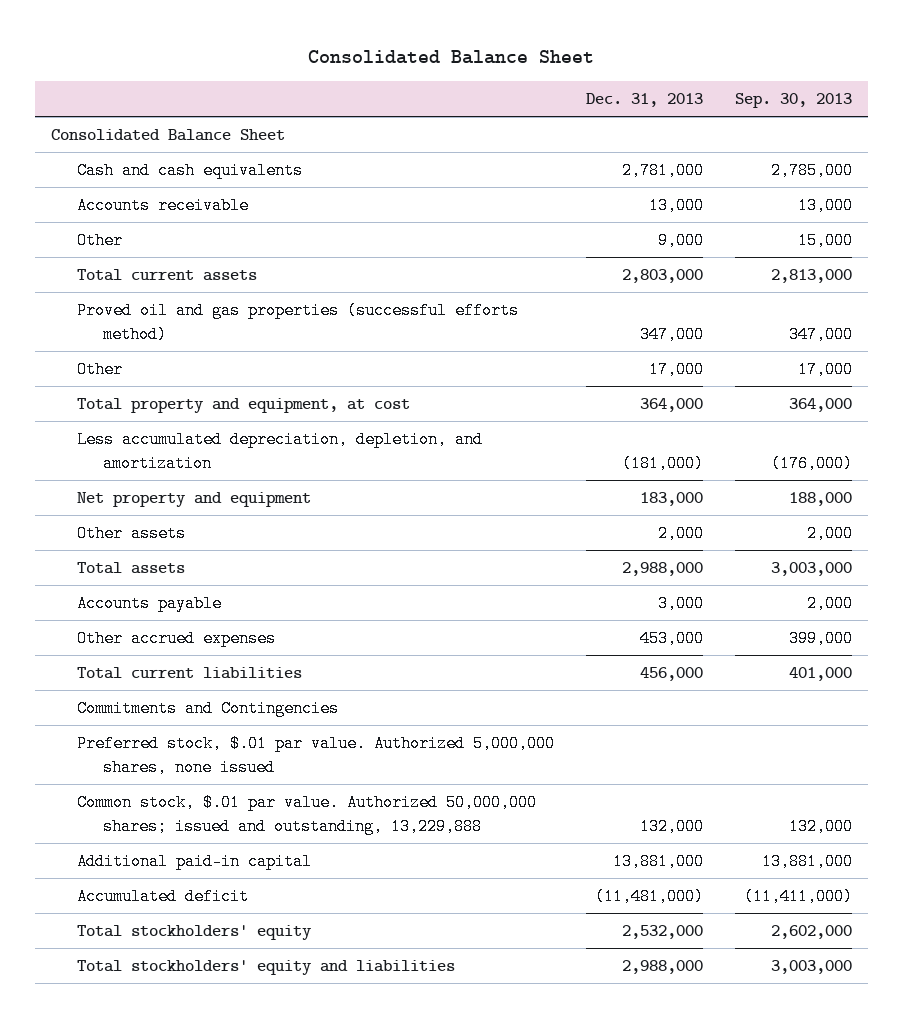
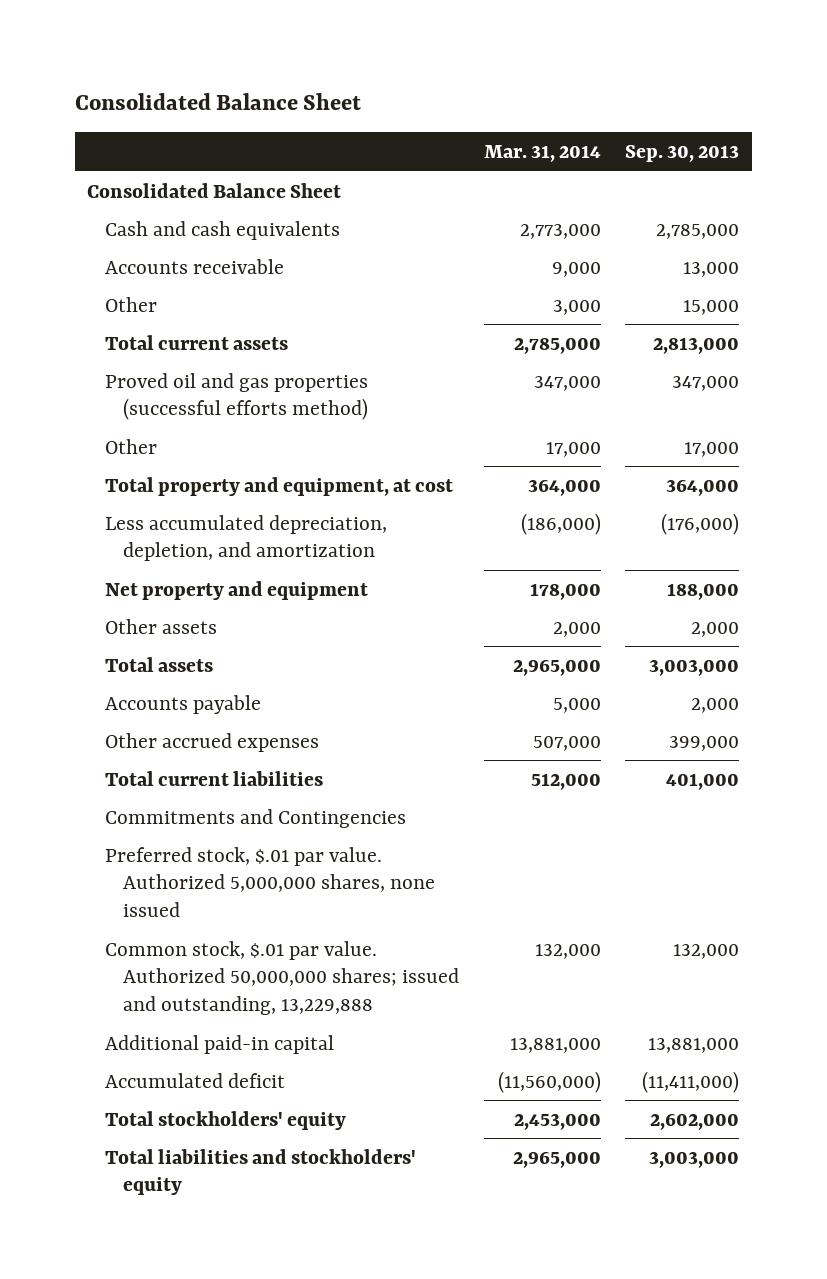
- | Dec. 31, 2013 | Sep. 30, 2013
+ | Mar. 31, 2014 | Sep. 30, 2013
- Total stockholders' equity and liabilities | 2,988,000 | 3,003,000
+ Total liabilities and stockholders' equity | 2,965,000 | 3,003,000

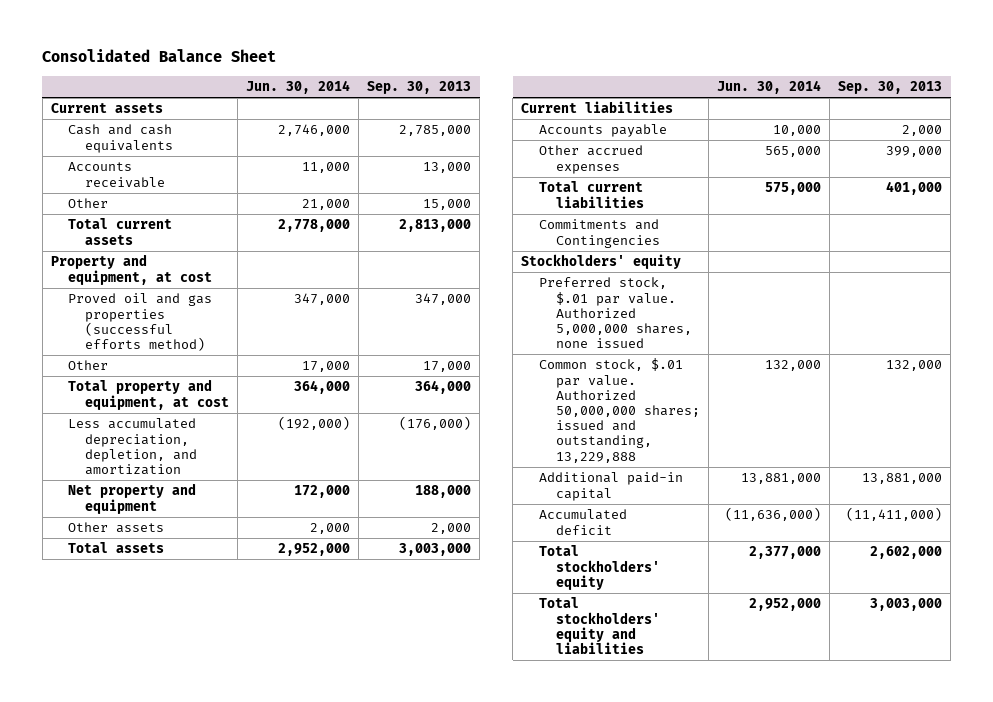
- | Mar. 31, 2014 | Sep. 30, 2013
+ | Jun. 30, 2014 | Sep. 30, 2013
- Consolidated Balance Sheet
+ Current assets
+ Property and equipment, at cost
+ Current liabilities
+ Stockholders' equity
- Total liabilities and stockholders' equity | 2,965,000 | 3,003,000
+ Total stockholders' equity and liabilities | 2,952,000 | 3,003,000

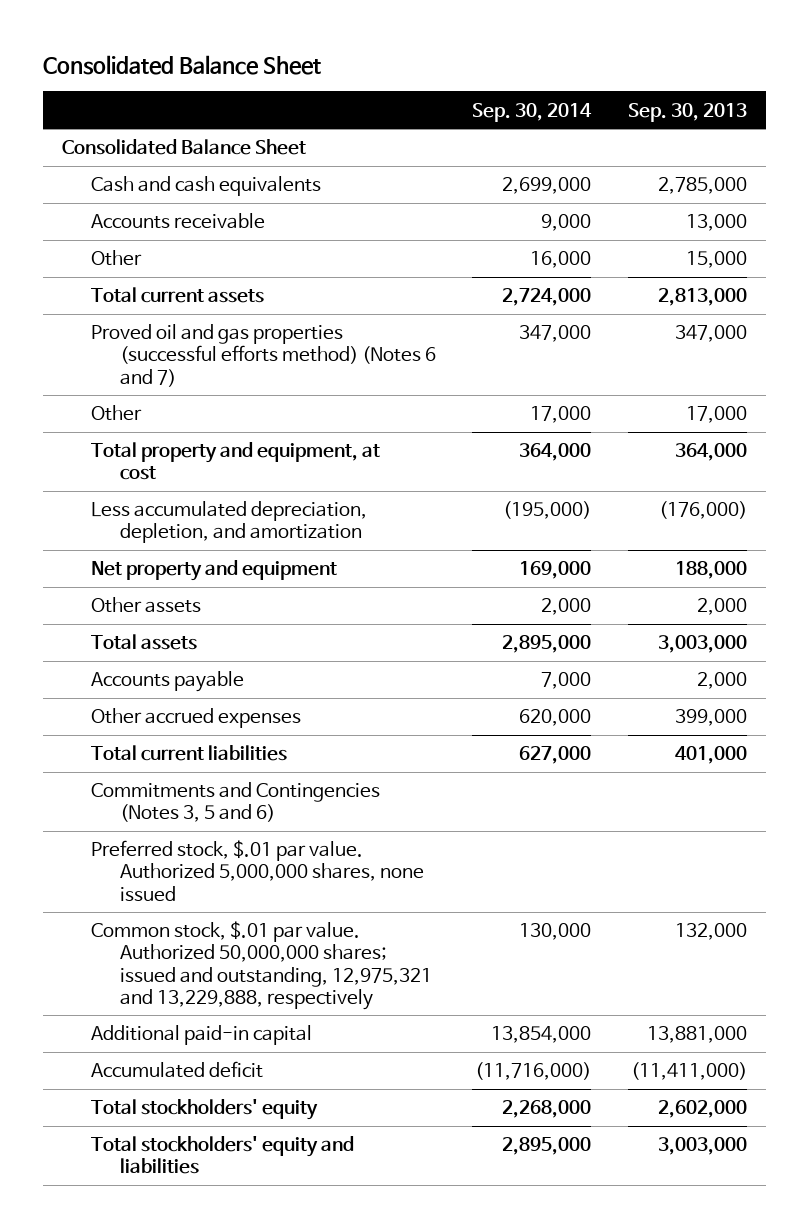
- | Jun. 30, 2014 | Sep. 30, 2013
+ | Sep. 30, 2014 | Sep. 30, 2013
- Current assets
+ Consolidated Balance Sheet
- Property and equipment, at cost
- Proved oil and gas properties (successful efforts method) | 347,000 | 347,000
+ Proved oil and gas properties (successful efforts method) (Notes 6 and 7) | 347,000 | 347,000
- Current liabilities
- Commitments and Contingencies
- Stockholders' equity
+ Commitments and Contingencies (Notes 3, 5 and 6)
- Common stock, $.01 par value. Authorized 50,000,000 shares; issued and outstanding, 13,229,888 | 132,000 | 132,000
+ Common stock, $.01 par value. Authorized 50,000,000 shares; issued and outstanding, 12,975,321 and 13,229,888, respectively | 130,000 | 132,000

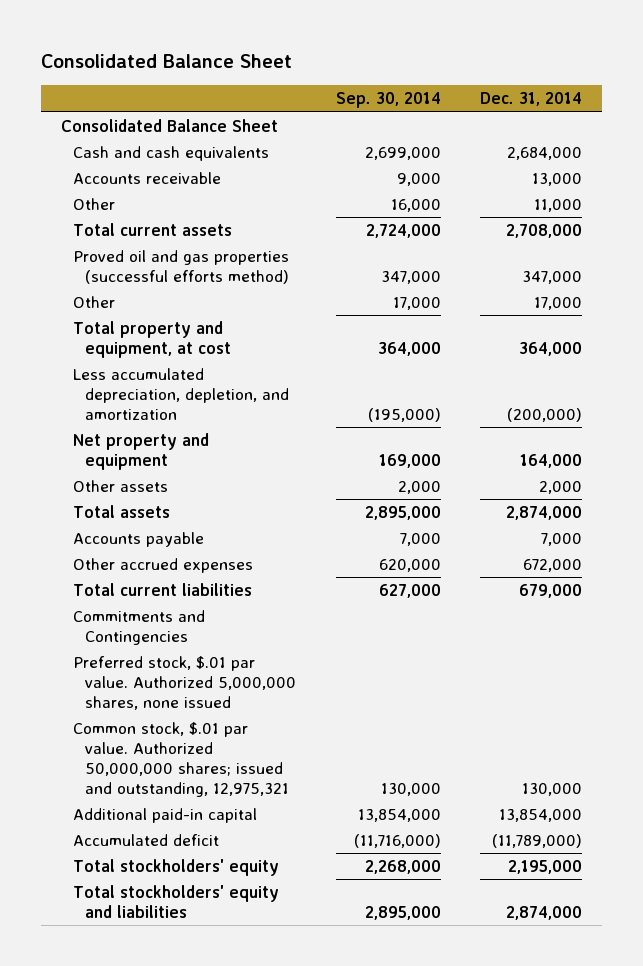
- | Sep. 30, 2014 | Sep. 30, 2013
+ | Sep. 30, 2014 | Dec. 31, 2014
- Proved oil and gas properties (successful efforts method) (Notes 6 and 7) | 347,000 | 347,000
+ Proved oil and gas properties (successful efforts method) | 347,000 | 347,000
- Commitments and Contingencies (Notes 3, 5 and 6)
+ Commitments and Contingencies
- Common stock, $.01 par value. Authorized 50,000,000 shares; issued and outstanding, 12,975,321 and 13,229,888, respectively | 130,000 | 132,000
+ Common stock, $.01 par value. Authorized 50,000,000 shares; issued and outstanding, 12,975,321 | 130,000 | 130,000

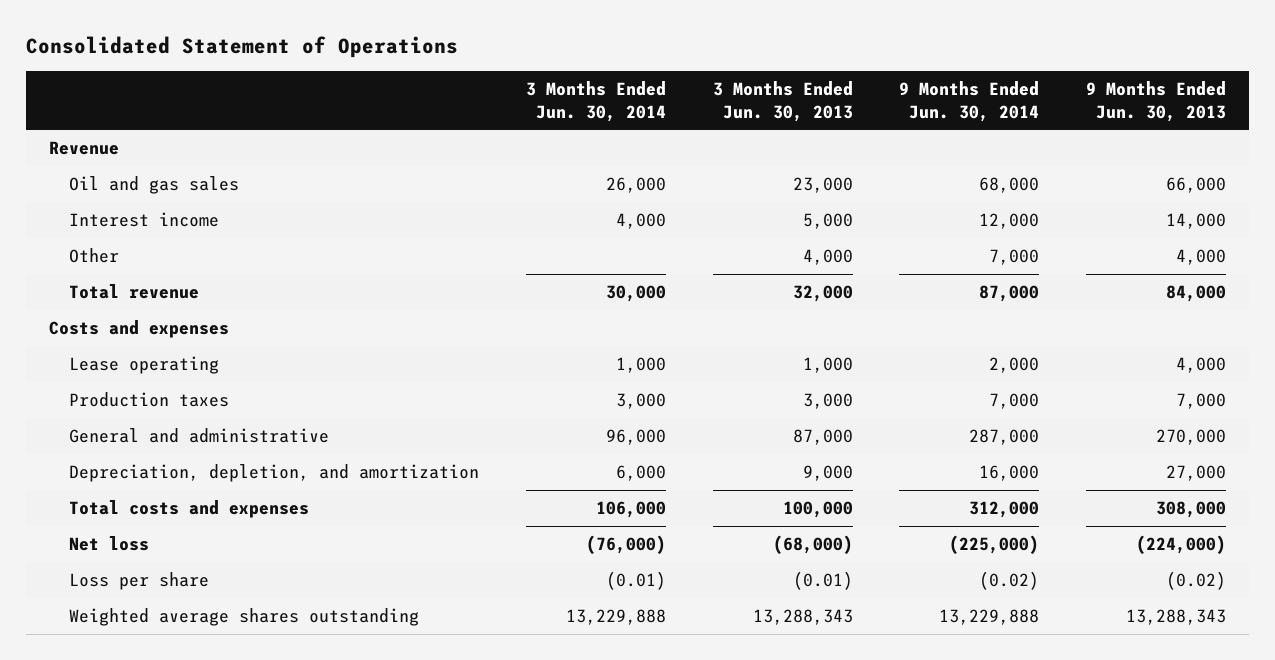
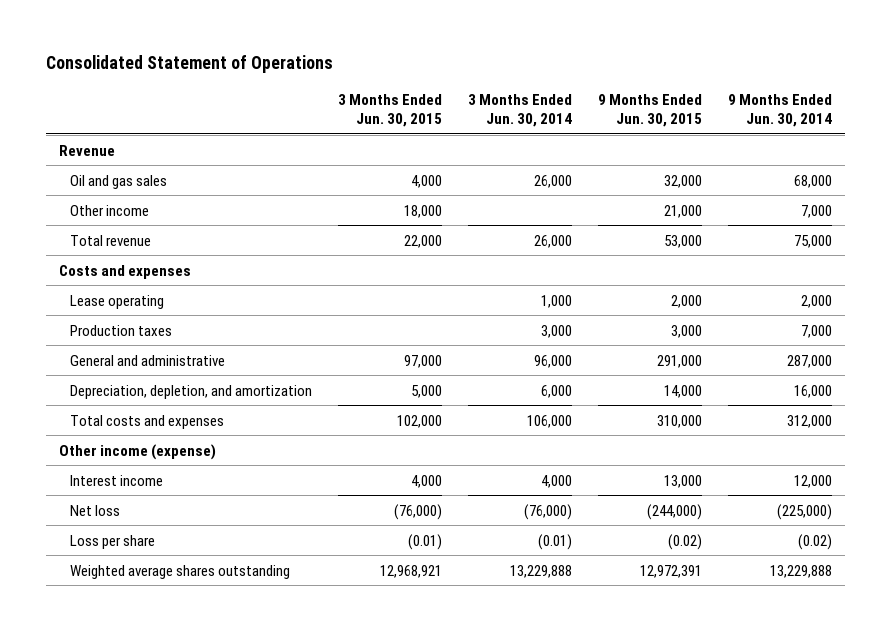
- | 3 Months Ended Jun. 30, 2014 | 3 Months Ended Jun. 30, 2013 | 9 Months Ended Jun. 30, 2014 | 9 Months Ended Jun. 30, 2013
+ | 3 Months Ended Jun. 30, 2015 | 3 Months Ended Jun. 30, 2014 | 9 Months Ended Jun. 30, 2015 | 9 Months Ended Jun. 30, 2014
- Other | | 4,000 | 7,000 | 4,000
- Total revenue | 30,000 | 32,000 | 87,000 | 84,000
+ Other income | 18,000 | | 21,000 | 7,000
+ Total revenue | 22,000 | 26,000 | 53,000 | 75,000
+ Other income (expense)
moved down: Interest income | 4,000 | 4,000 | 13,000 | 12,000

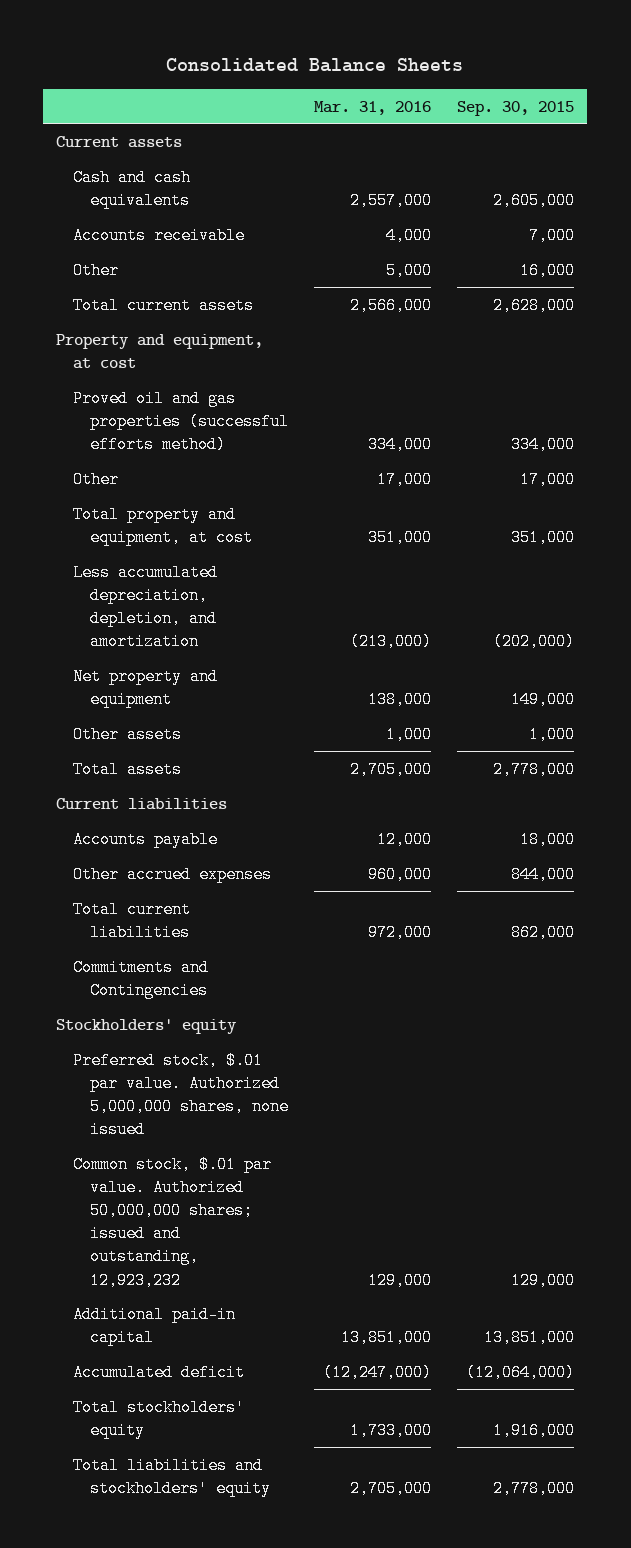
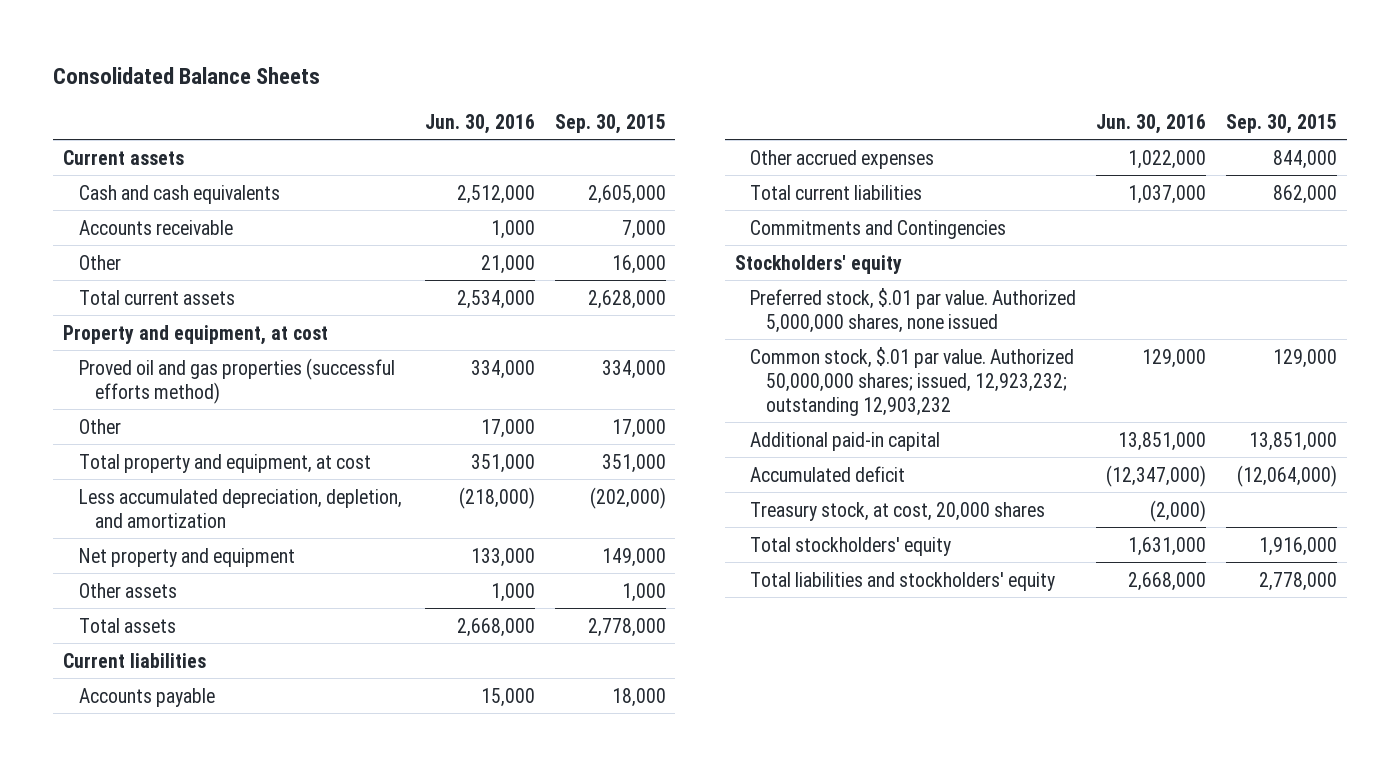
- | Mar. 31, 2016 | Sep. 30, 2015
+ | Jun. 30, 2016 | Sep. 30, 2015
- Common stock, $.01 par value. Authorized 50,000,000 shares; issued and outstanding, 12,923,232 | 129,000 | 129,000
+ Common stock, $.01 par value. Authorized 50,000,000 shares; issued, 12,923,232; outstanding 12,903,232 | 129,000 | 129,000
+ Treasury stock, at cost, 20,000 shares | (2,000) |

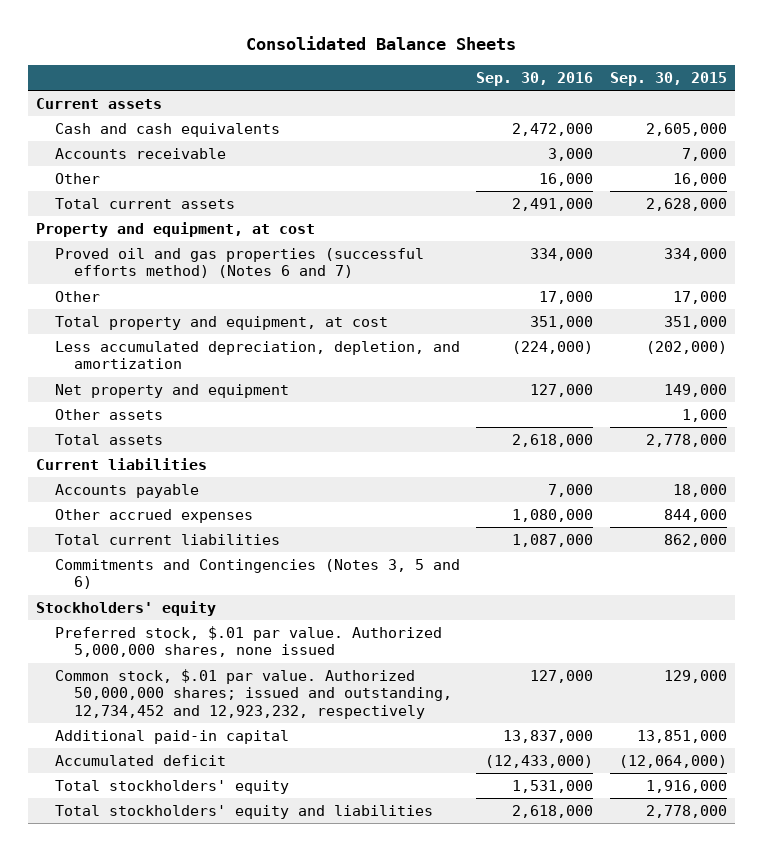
- | Jun. 30, 2016 | Sep. 30, 2015
+ | Sep. 30, 2016 | Sep. 30, 2015
- Proved oil and gas properties (successful efforts method) | 334,000 | 334,000
+ Proved oil and gas properties (successful efforts method) (Notes 6 and 7) | 334,000 | 334,000
- Commitments and Contingencies
+ Commitments and Contingencies (Notes 3, 5 and 6)
- Common stock, $.01 par value. Authorized 50,000,000 shares; issued, 12,923,232; outstanding 12,903,232 | 129,000 | 129,000
+ Common stock, $.01 par value. Authorized 50,000,000 shares; issued and outstanding, 12,734,452 and 12,923,232, respectively | 127,000 | 129,000
- Treasury stock, at cost, 20,000 shares | (2,000) |
- Total liabilities and stockholders' equity | 2,668,000 | 2,778,000
+ Total stockholders' equity and liabilities | 2,618,000 | 2,778,000

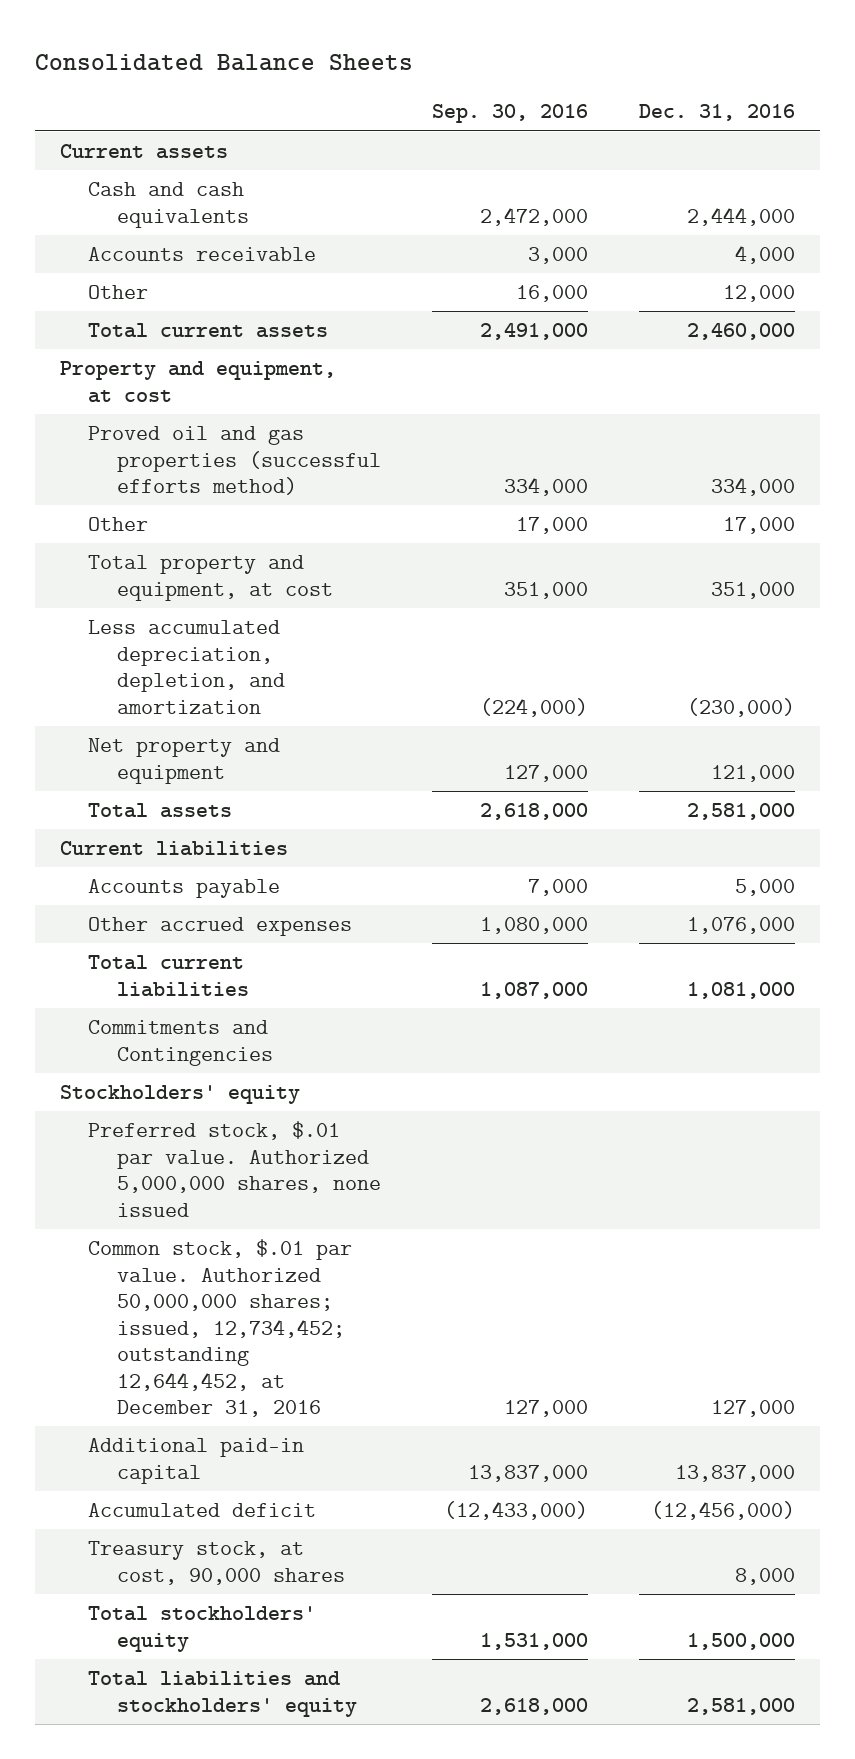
- | Sep. 30, 2016 | Sep. 30, 2015
+ | Sep. 30, 2016 | Dec. 31, 2016
- Proved oil and gas properties (successful efforts method) (Notes 6 and 7) | 334,000 | 334,000
+ Proved oil and gas properties (successful efforts method) | 334,000 | 334,000
- Other assets | | 1,000
- Commitments and Contingencies (Notes 3, 5 and 6)
+ Commitments and Contingencies
- Common stock, $.01 par value. Authorized 50,000,000 shares; issued and outstanding, 12,734,452 and 12,923,232, respectively | 127,000 | 129,000
+ Common stock, $.01 par value. Authorized 50,000,000 shares; issued, 12,734,452; outstanding 12,644,452, at December 31, 2016 | 127,000 | 127,000
+ Treasury stock, at cost, 90,000 shares | | 8,000
- Total stockholders' equity and liabilities | 2,618,000 | 2,778,000
+ Total liabilities and stockholders' equity | 2,618,000 | 2,581,000

